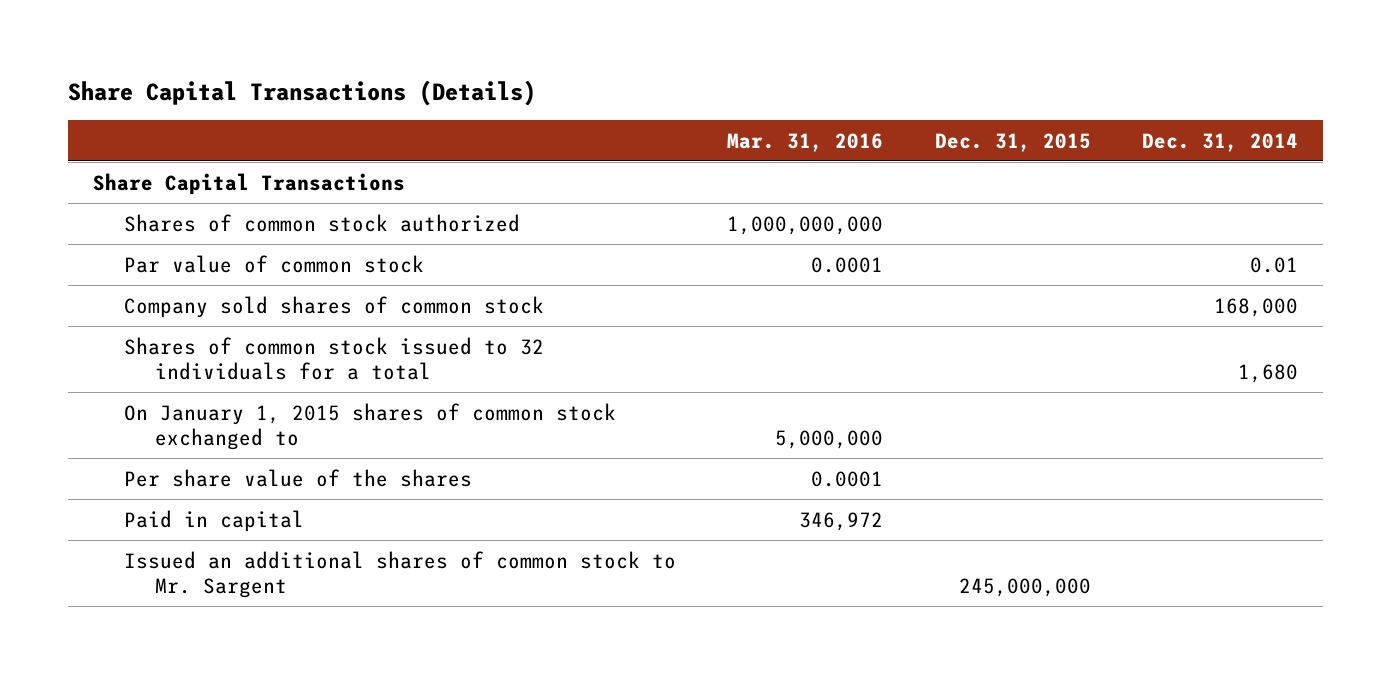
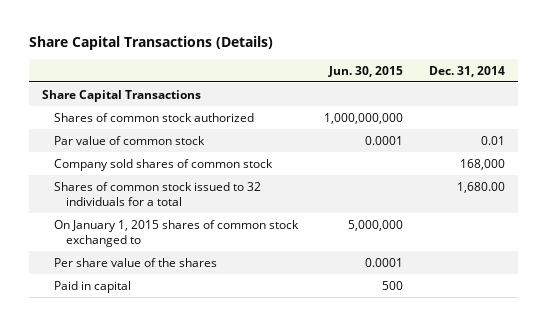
- | Mar. 31, 2016 | Dec. 31, 2015 | Dec. 31, 2014
+ | Jun. 30, 2015 | Dec. 31, 2014
- Shares of common stock issued to 32 individuals for a total | | | 1,680
+ Shares of common stock issued to 32 individuals for a total | | 1,680.00
- Issued an additional shares of common stock to Mr. Sargent | | 245,000,000 |

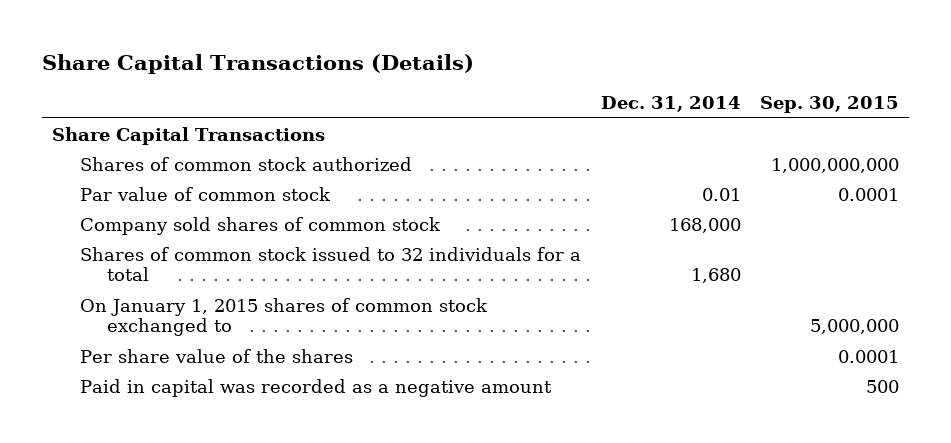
- | Jun. 30, 2015 | Dec. 31, 2014
+ | Dec. 31, 2014 | Sep. 30, 2015
- Shares of common stock issued to 32 individuals for a total | | 1,680.00
+ Shares of common stock issued to 32 individuals for a total | 1,680 |
- Paid in capital | 500 |
+ Paid in capital was recorded as a negative amount | | 500

